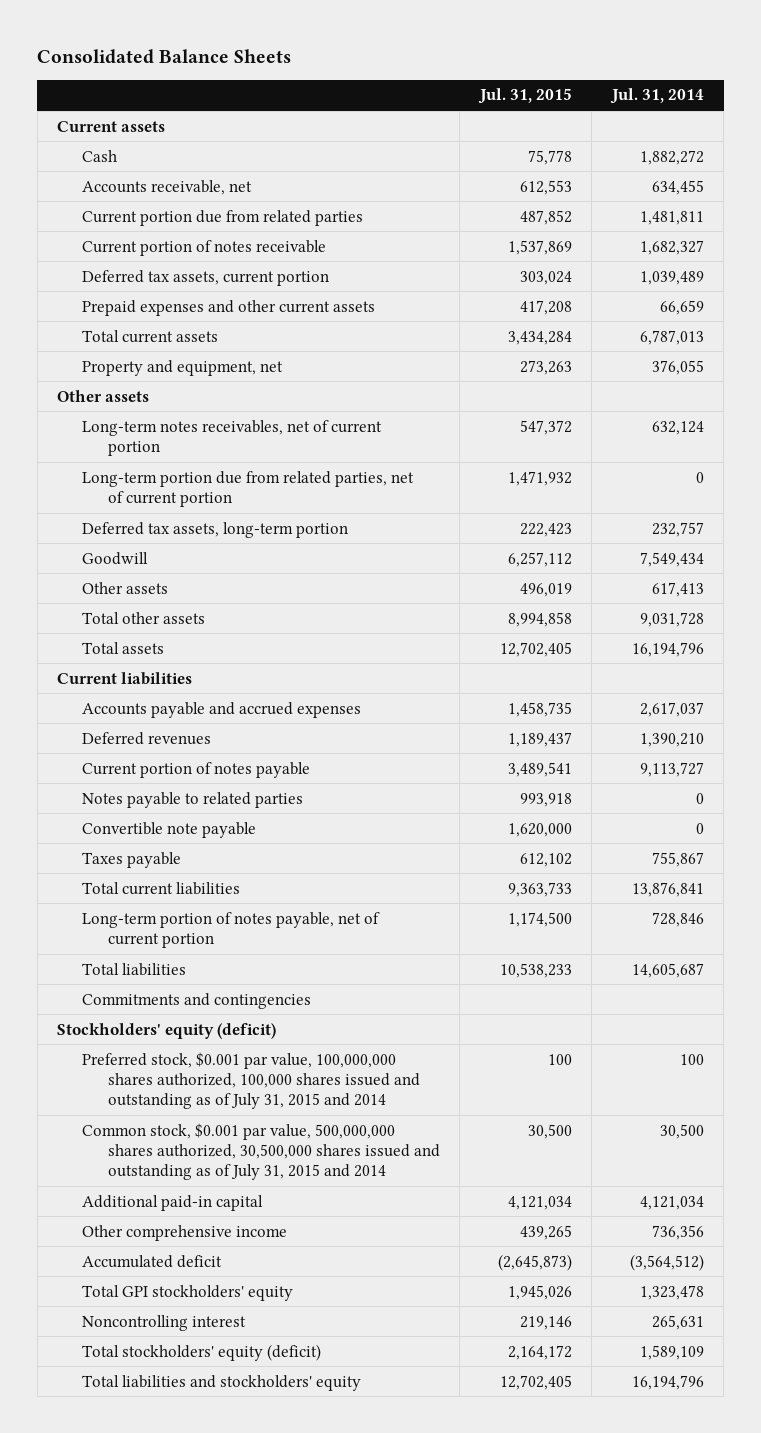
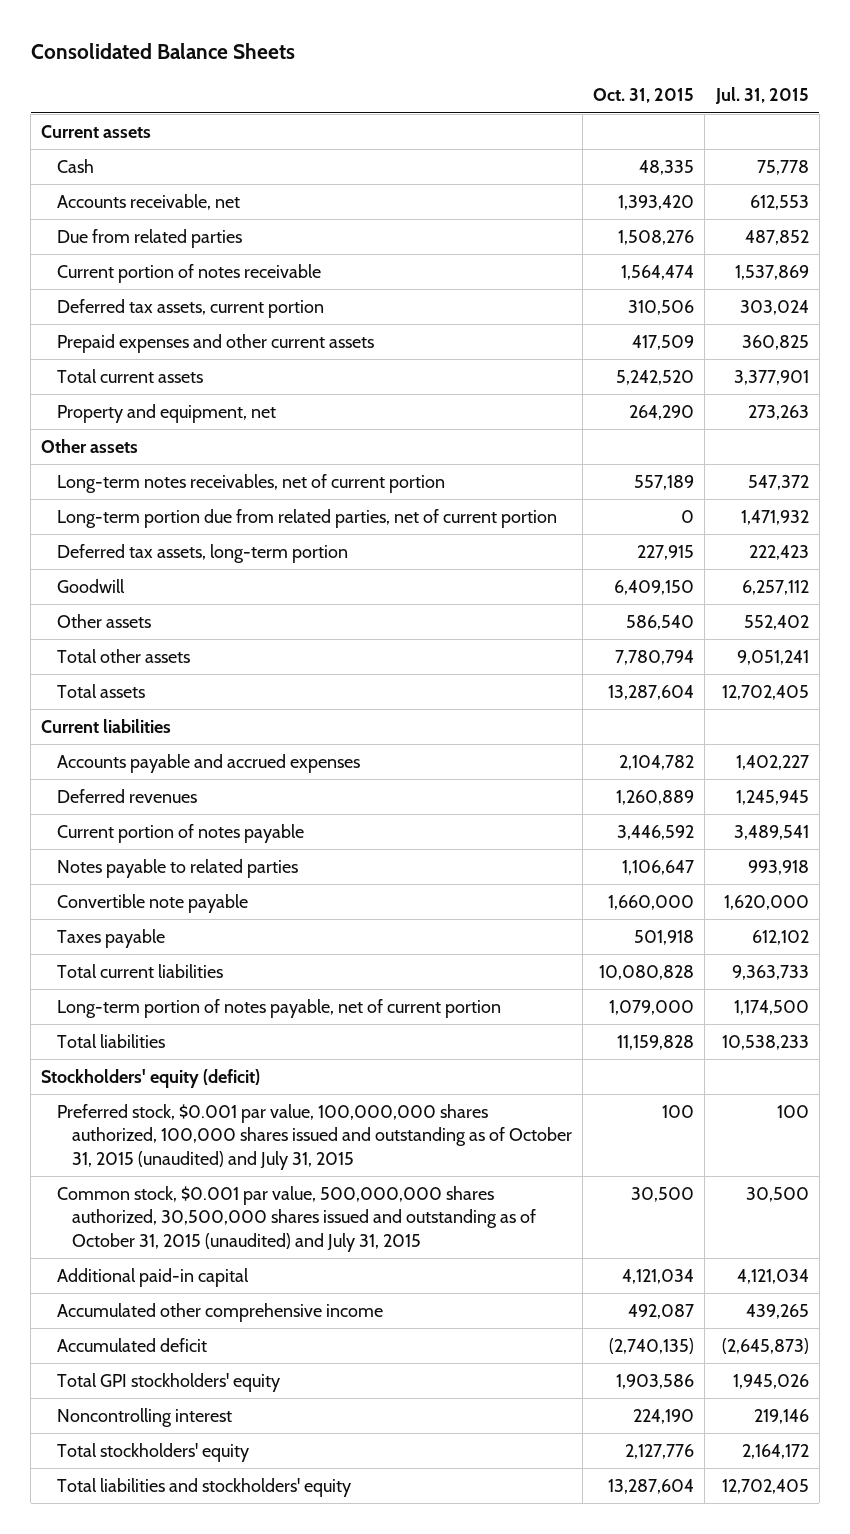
- | Jul. 31, 2015 | Jul. 31, 2014
+ | Oct. 31, 2015 | Jul. 31, 2015
- Current portion due from related parties | 487,852 | 1,481,811
+ Due from related parties | 1,508,276 | 487,852
- Prepaid expenses and other current assets | 417,208 | 66,659
- Total current assets | 3,434,284 | 6,787,013
+ Prepaid expenses and other current assets | 417,509 | 360,825
+ Total current assets | 5,242,520 | 3,377,901
- Other assets | 496,019 | 617,413
- Total other assets | 8,994,858 | 9,031,728
+ Other assets | 586,540 | 552,402
+ Total other assets | 7,780,794 | 9,051,241
- Accounts payable and accrued expenses | 1,458,735 | 2,617,037
- Deferred revenues | 1,189,437 | 1,390,210
+ Accounts payable and accrued expenses | 2,104,782 | 1,402,227
+ Deferred revenues | 1,260,889 | 1,245,945
- Commitments and contingencies
- Preferred stock, $0.001 par value, 100,000,000 shares authorized, 100,000 shares issued and outstanding as of July 31, 2015 and 2014 | 100 | 100
- Common stock, $0.001 par value, 500,000,000 shares authorized, 30,500,000 shares issued and outstanding as of July 31, 2015 and 2014 | 30,500 | 30,500
+ Preferred stock, $0.001 par value, 100,000,000 shares authorized, 100,000 shares issued and outstanding as of October 31, 2015 (unaudited) and July 31, 2015 | 100 | 100
+ Common stock, $0.001 par value, 500,000,000 shares authorized, 30,500,000 shares issued and outstanding as of October 31, 2015 (unaudited) and July 31, 2015 | 30,500 | 30,500
- Other comprehensive income | 439,265 | 736,356
+ Accumulated other comprehensive income | 492,087 | 439,265
- Total stockholders' equity (deficit) | 2,164,172 | 1,589,109
+ Total stockholders' equity | 2,127,776 | 2,164,172

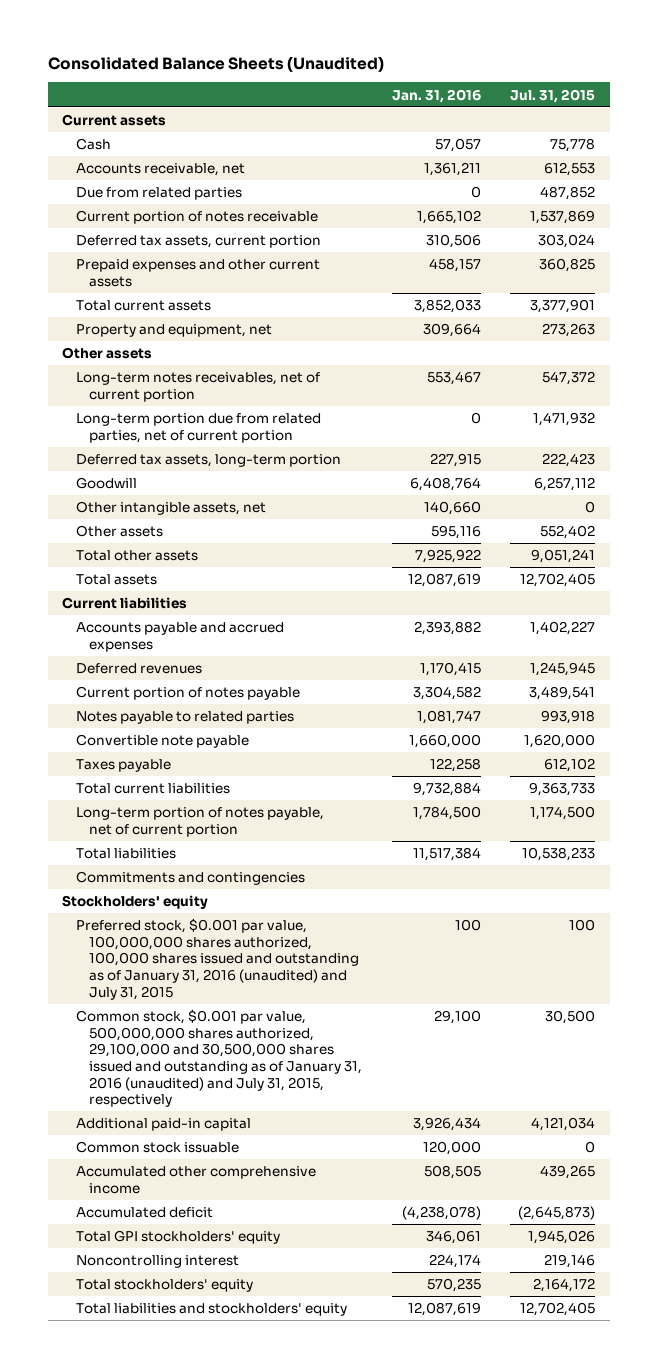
- Consolidated Balance Sheets
+ Consolidated Balance Sheets (Unaudited)
- | Oct. 31, 2015 | Jul. 31, 2015
+ | Jan. 31, 2016 | Jul. 31, 2015
+ Other intangible assets, net | 140,660 | 0
- Stockholders' equity (deficit)
- Preferred stock, $0.001 par value, 100,000,000 shares authorized, 100,000 shares issued and outstanding as of October 31, 2015 (unaudited) and July 31, 2015 | 100 | 100
- Common stock, $0.001 par value, 500,000,000 shares authorized, 30,500,000 shares issued and outstanding as of October 31, 2015 (unaudited) and July 31, 2015 | 30,500 | 30,500
+ Commitments and contingencies
+ Stockholders' equity
+ Preferred stock, $0.001 par value, 100,000,000 shares authorized, 100,000 shares issued and outstanding as of January 31, 2016 (unaudited) and July 31, 2015 | 100 | 100
+ Common stock, $0.001 par value, 500,000,000 shares authorized, 29,100,000 and 30,500,000 shares issued and outstanding as of January 31, 2016 (unaudited) and July 31, 2015, respectively | 29,100 | 30,500
+ Common stock issuable | 120,000 | 0

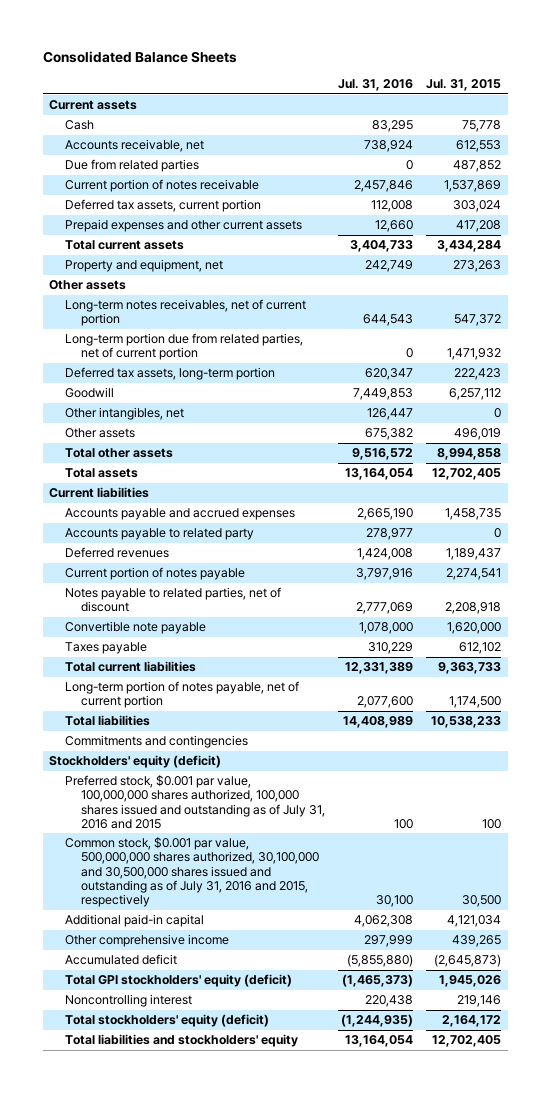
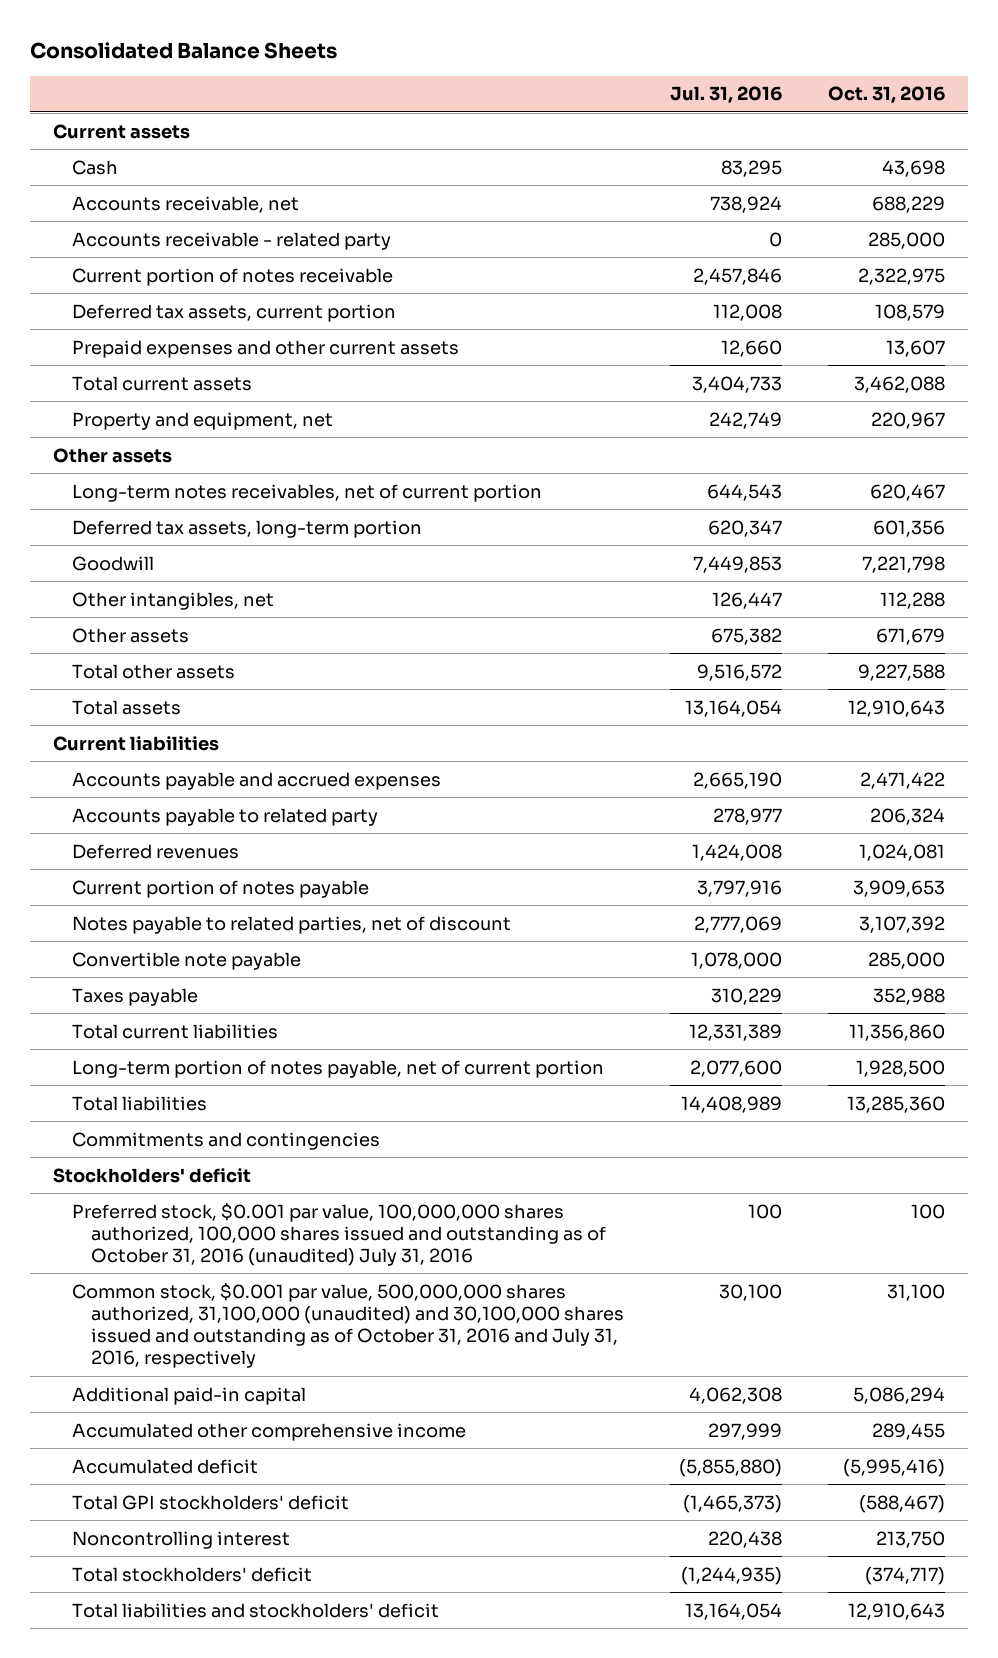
- | Jul. 31, 2016 | Jul. 31, 2015
+ | Jul. 31, 2016 | Oct. 31, 2016
- Due from related parties | 0 | 487,852
+ Accounts receivable - related party | 0 | 285,000
- Long-term portion due from related parties, net of current portion | 0 | 1,471,932
- Stockholders' equity (deficit)
- Preferred stock, $0.001 par value, 100,000,000 shares authorized, 100,000 shares issued and outstanding as of July 31, 2016 and 2015 | 100 | 100
- Common stock, $0.001 par value, 500,000,000 shares authorized, 30,100,000 and 30,500,000 shares issued and outstanding as of July 31, 2016 and 2015, respectively | 30,100 | 30,500
+ Stockholders' deficit
+ Preferred stock, $0.001 par value, 100,000,000 shares authorized, 100,000 shares issued and outstanding as of October 31, 2016 (unaudited) July 31, 2016 | 100 | 100
+ Common stock, $0.001 par value, 500,000,000 shares authorized, 31,100,000 (unaudited) and 30,100,000 shares issued and outstanding as of October 31, 2016 and July 31, 2016, respectively | 30,100 | 31,100
- Other comprehensive income | 297,999 | 439,265
+ Accumulated other comprehensive income | 297,999 | 289,455
- Total GPI stockholders' equity (deficit) | (1,465,373) | 1,945,026
+ Total GPI stockholders' deficit | (1,465,373) | (588,467)
- Total stockholders' equity (deficit) | (1,244,935) | 2,164,172
- Total liabilities and stockholders' equity | 13,164,054 | 12,702,405
+ Total stockholders' deficit | (1,244,935) | (374,717)
+ Total liabilities and stockholders' deficit | 13,164,054 | 12,910,643

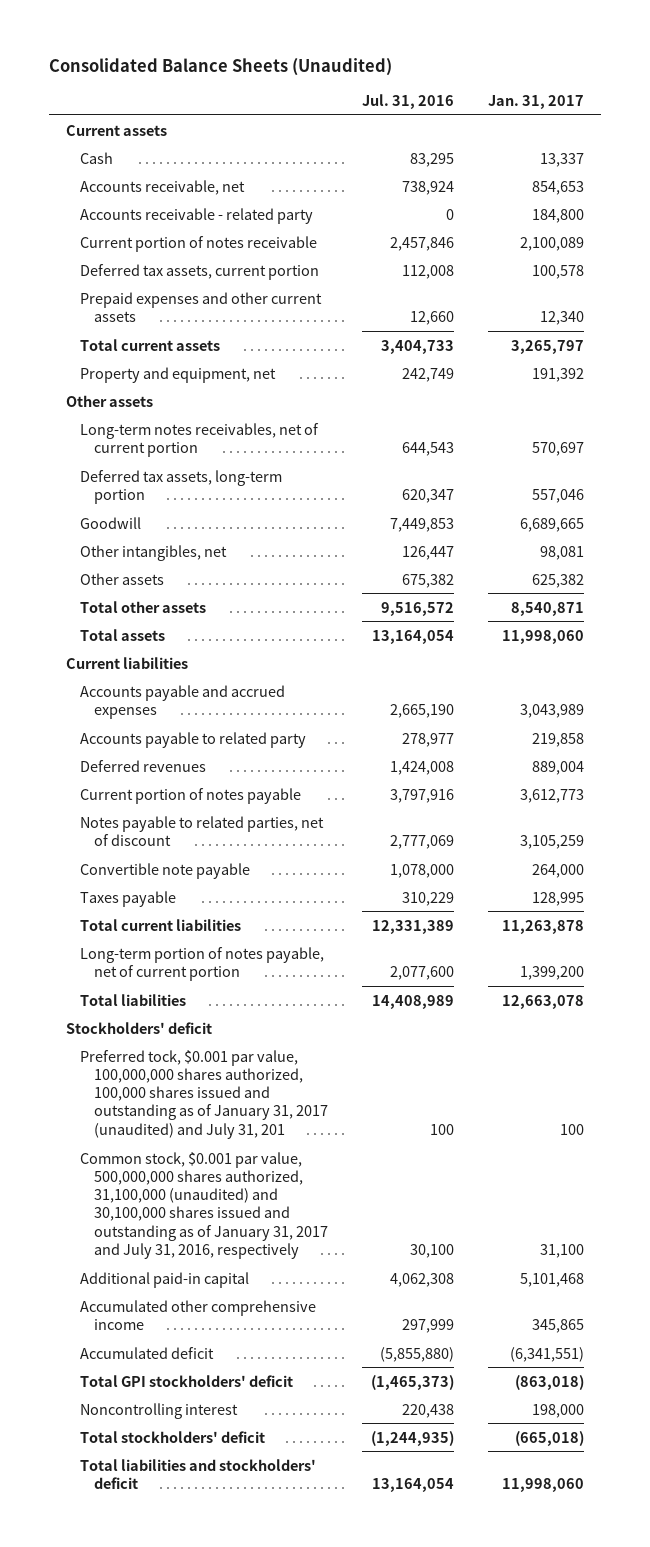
- Consolidated Balance Sheets
+ Consolidated Balance Sheets (Unaudited)
- | Jul. 31, 2016 | Oct. 31, 2016
+ | Jul. 31, 2016 | Jan. 31, 2017
- Commitments and contingencies
- Preferred stock, $0.001 par value, 100,000,000 shares authorized, 100,000 shares issued and outstanding as of October 31, 2016 (unaudited) July 31, 2016 | 100 | 100
- Common stock, $0.001 par value, 500,000,000 shares authorized, 31,100,000 (unaudited) and 30,100,000 shares issued and outstanding as of October 31, 2016 and July 31, 2016, respectively | 30,100 | 31,100
+ Preferred tock, $0.001 par value, 100,000,000 shares authorized, 100,000 shares issued and outstanding as of January 31, 2017 (unaudited) and July 31, 201 | 100 | 100
+ Common stock, $0.001 par value, 500,000,000 shares authorized, 31,100,000 (unaudited) and 30,100,000 shares issued and outstanding as of January 31, 2017 and July 31, 2016, respectively | 30,100 | 31,100

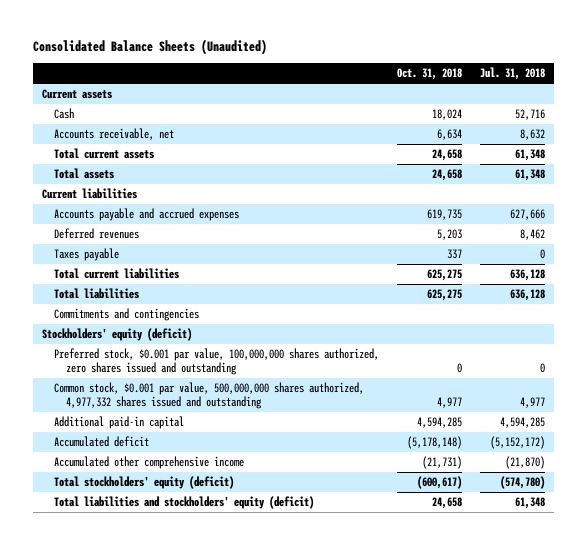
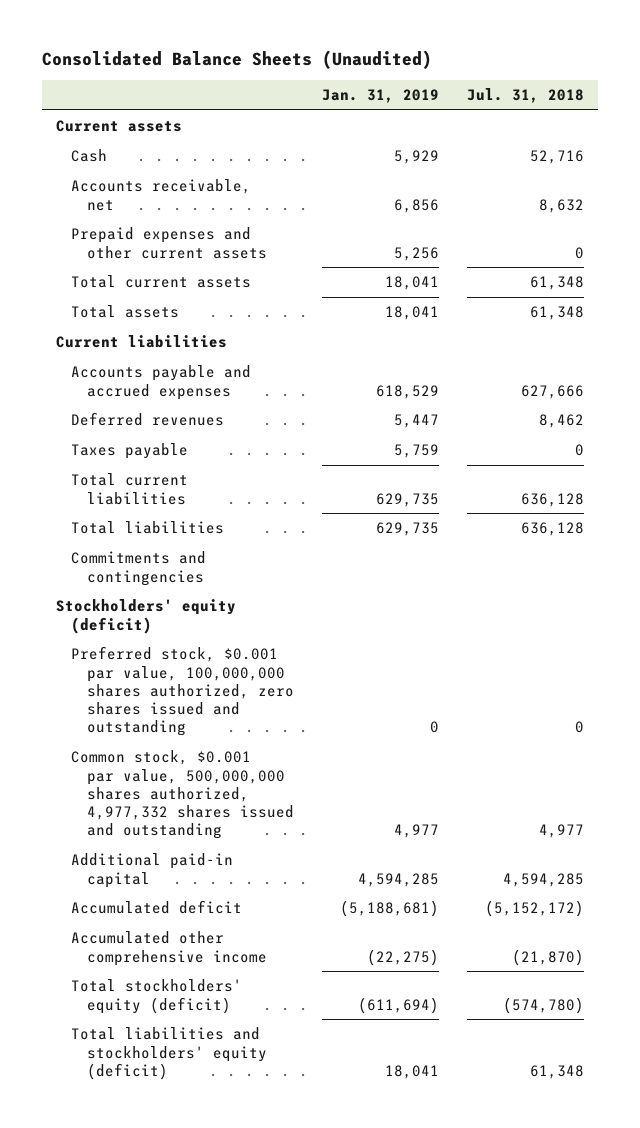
- | Oct. 31, 2018 | Jul. 31, 2018
+ | Jan. 31, 2019 | Jul. 31, 2018
+ Prepaid expenses and other current assets | 5,256 | 0

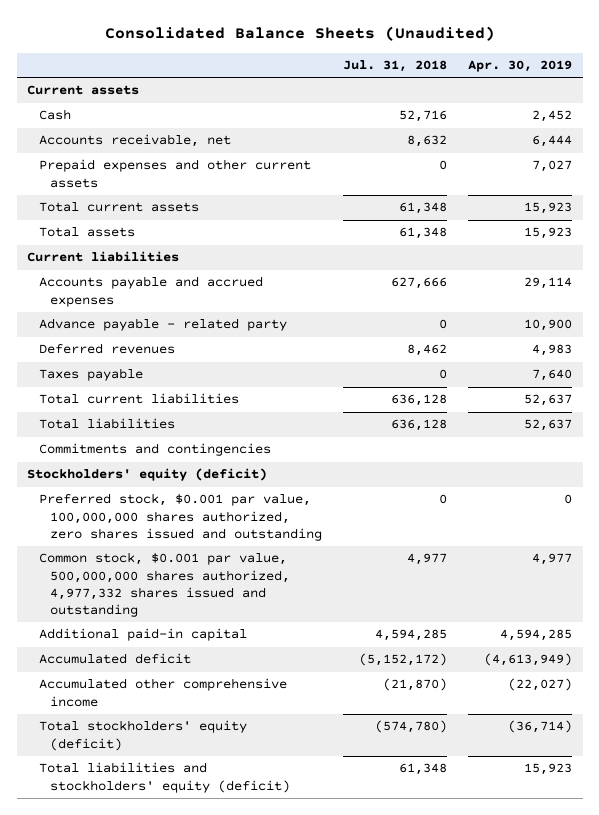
- | Jan. 31, 2019 | Jul. 31, 2018
+ | Jul. 31, 2018 | Apr. 30, 2019
+ Advance payable - related party | 0 | 10,900

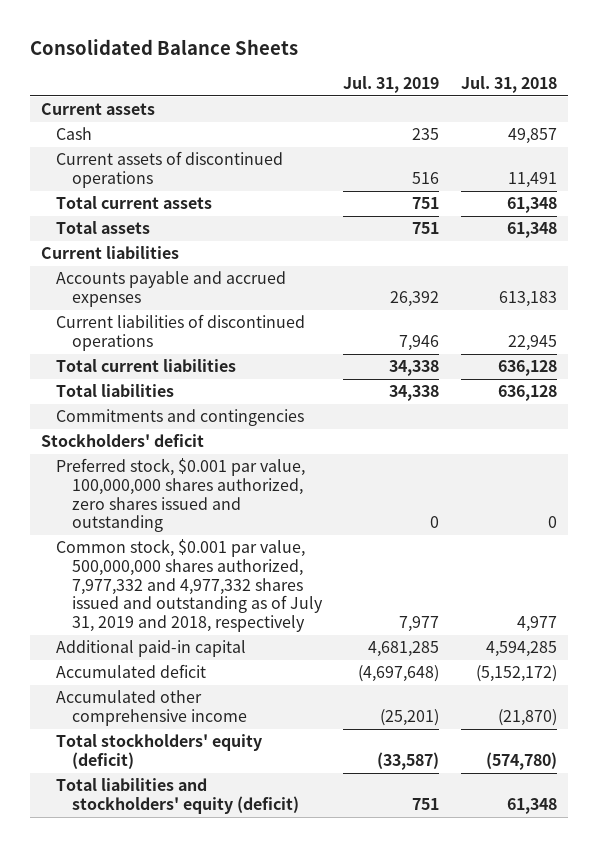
- Consolidated Balance Sheets (Unaudited)
+ Consolidated Balance Sheets
- | Jul. 31, 2018 | Apr. 30, 2019
+ | Jul. 31, 2019 | Jul. 31, 2018
- Cash | 52,716 | 2,452
- Accounts receivable, net | 8,632 | 6,444
- Prepaid expenses and other current assets | 0 | 7,027
+ Cash | 235 | 49,857
+ Current assets of discontinued operations | 516 | 11,491
- Accounts payable and accrued expenses | 627,666 | 29,114
- Advance payable - related party | 0 | 10,900
- Deferred revenues | 8,462 | 4,983
- Taxes payable | 0 | 7,640
+ Accounts payable and accrued expenses | 26,392 | 613,183
+ Current liabilities of discontinued operations | 7,946 | 22,945
- Stockholders' equity (deficit)
+ Stockholders' deficit
- Common stock, $0.001 par value, 500,000,000 shares authorized, 4,977,332 shares issued and outstanding | 4,977 | 4,977
+ Common stock, $0.001 par value, 500,000,000 shares authorized, 7,977,332 and 4,977,332 shares issued and outstanding as of July 31, 2019 and 2018, respectively | 7,977 | 4,977

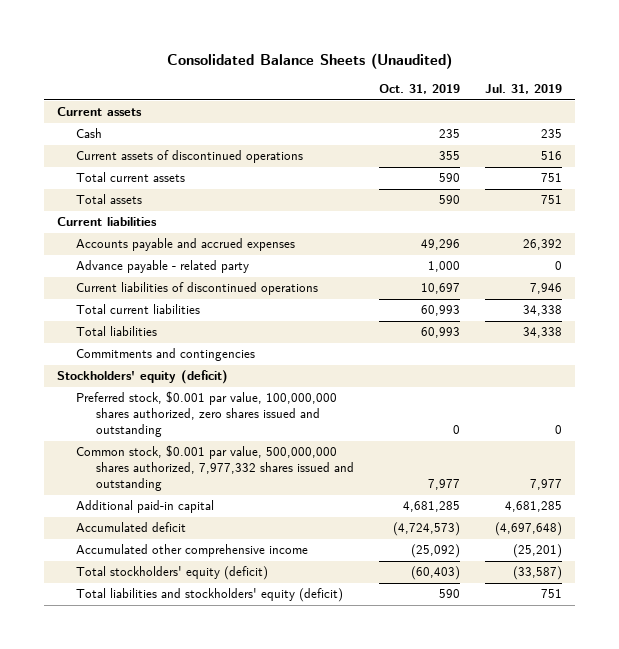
- Consolidated Balance Sheets
+ Consolidated Balance Sheets (Unaudited)
- | Jul. 31, 2019 | Jul. 31, 2018
+ | Oct. 31, 2019 | Jul. 31, 2019
+ Advance payable - related party | 1,000 | 0
- Stockholders' deficit
+ Stockholders' equity (deficit)
- Common stock, $0.001 par value, 500,000,000 shares authorized, 7,977,332 and 4,977,332 shares issued and outstanding as of July 31, 2019 and 2018, respectively | 7,977 | 4,977
+ Common stock, $0.001 par value, 500,000,000 shares authorized, 7,977,332 shares issued and outstanding | 7,977 | 7,977

